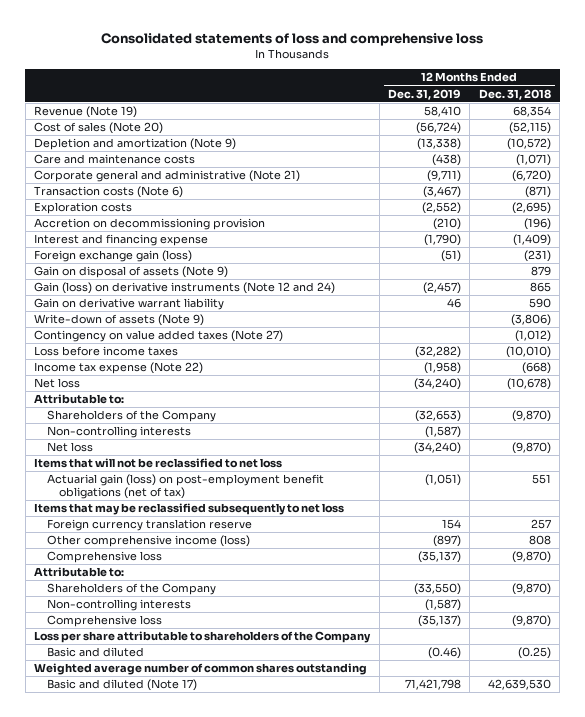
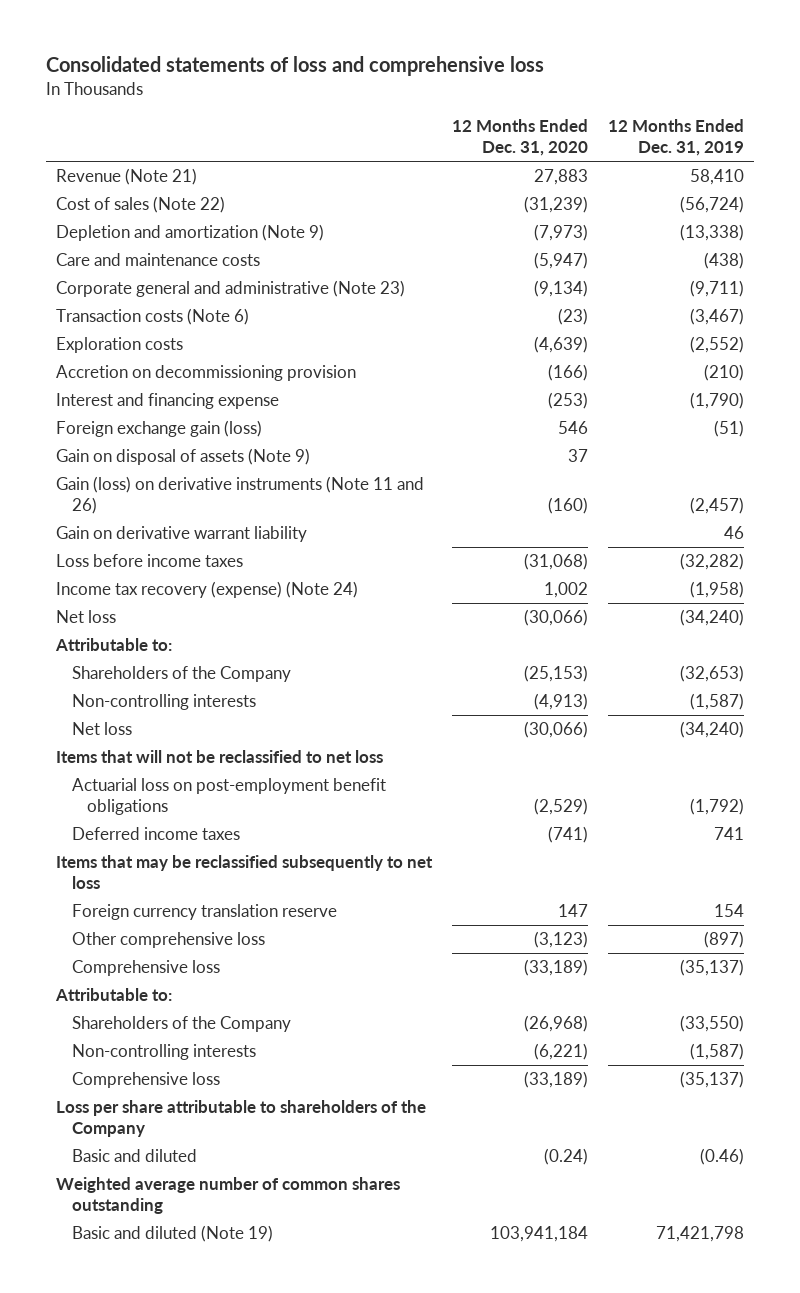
- | 12 Months Ended Dec. 31, 2019 | 12 Months Ended Dec. 31, 2018
+ | 12 Months Ended Dec. 31, 2020 | 12 Months Ended Dec. 31, 2019
- Revenue (Note 19) | 58,410 | 68,354
- Cost of sales (Note 20) | (56,724) | (52,115)
+ Revenue (Note 21) | 27,883 | 58,410
+ Cost of sales (Note 22) | (31,239) | (56,724)
- Corporate general and administrative (Note 21) | (9,711) | (6,720)
+ Corporate general and administrative (Note 23) | (9,134) | (9,711)
- Gain (loss) on derivative instruments (Note 12 and 24) | (2,457) | 865
+ Gain (loss) on derivative instruments (Note 11 and 26) | (160) | (2,457)
- Write-down of assets (Note 9) | | (3,806)
- Contingency on value added taxes (Note 27) | | (1,012)
- Income tax expense (Note 22) | (1,958) | (668)
+ Income tax recovery (expense) (Note 24) | 1,002 | (1,958)
- Actuarial gain (loss) on post-employment benefit obligations (net of tax) | (1,051) | 551
+ Actuarial loss on post-employment benefit obligations | (2,529) | (1,792)
+ Deferred income taxes | (741) | 741
- Other comprehensive income (loss) | (897) | 808
+ Other comprehensive loss | (3,123) | (897)
- Basic and diluted (Note 17) | 71,421,798 | 42,639,530
+ Basic and diluted (Note 19) | 103,941,184 | 71,421,798

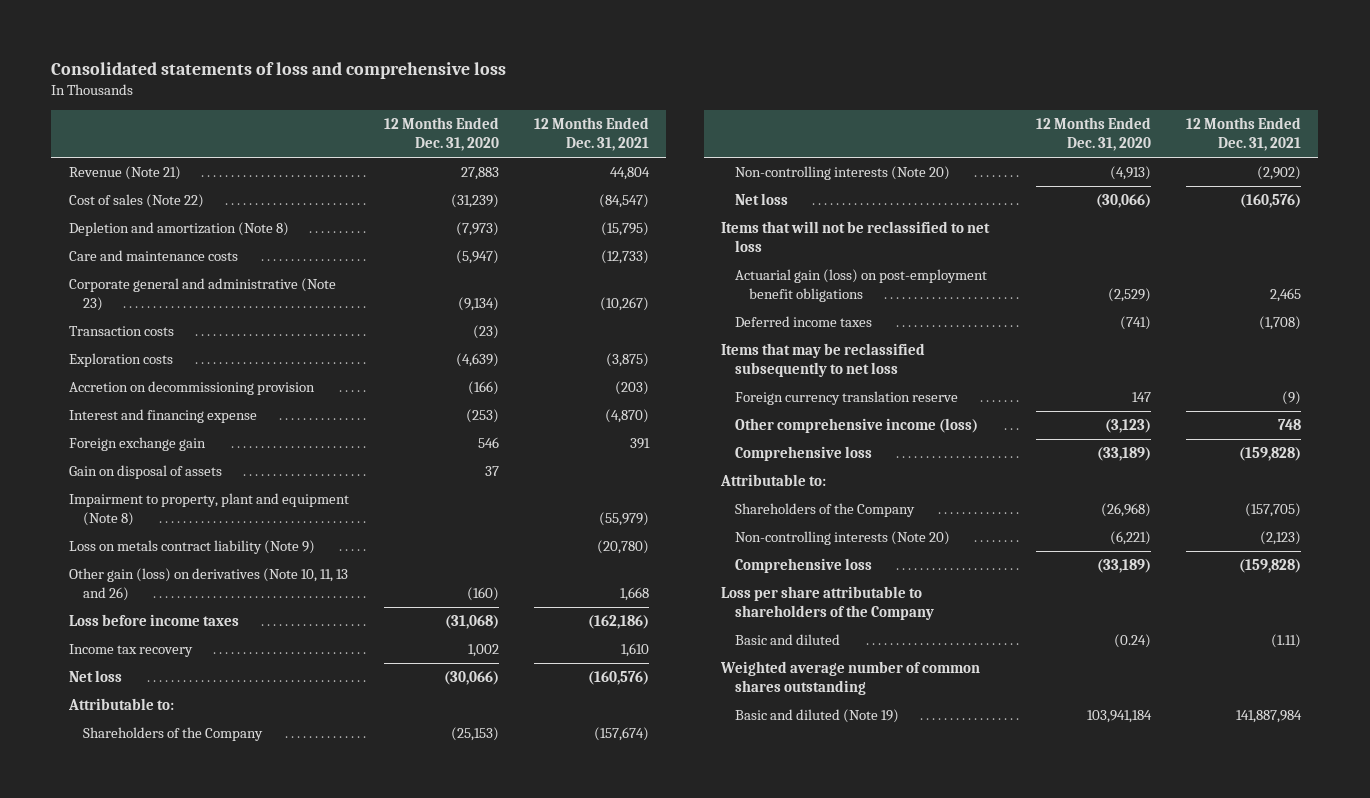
- | 12 Months Ended Dec. 31, 2020 | 12 Months Ended Dec. 31, 2019
+ | 12 Months Ended Dec. 31, 2020 | 12 Months Ended Dec. 31, 2021
- Depletion and amortization (Note 9) | (7,973) | (13,338)
+ Depletion and amortization (Note 8) | (7,973) | (15,795)
- Transaction costs (Note 6) | (23) | (3,467)
+ Transaction costs | (23) |
- Foreign exchange gain (loss) | 546 | (51)
- Gain on disposal of assets (Note 9) | 37 |
- Gain (loss) on derivative instruments (Note 11 and 26) | (160) | (2,457)
- Gain on derivative warrant liability | | 46
+ Foreign exchange gain | 546 | 391
+ Gain on disposal of assets | 37 |
+ Impairment to property, plant and equipment (Note 8) | | (55,979)
+ Loss on metals contract liability (Note 9) | | (20,780)
+ Other gain (loss) on derivatives (Note 10, 11, 13 and 26) | (160) | 1,668
- Income tax recovery (expense) (Note 24) | 1,002 | (1,958)
+ Income tax recovery | 1,002 | 1,610
- Non-controlling interests | (4,913) | (1,587)
+ Non-controlling interests (Note 20) | (4,913) | (2,902)
- Actuarial loss on post-employment benefit obligations | (2,529) | (1,792)
+ Actuarial gain (loss) on post-employment benefit obligations | (2,529) | 2,465
- Other comprehensive loss | (3,123) | (897)
+ Other comprehensive income (loss) | (3,123) | 748
- Non-controlling interests | (6,221) | (1,587)
+ Non-controlling interests (Note 20) | (6,221) | (2,123)

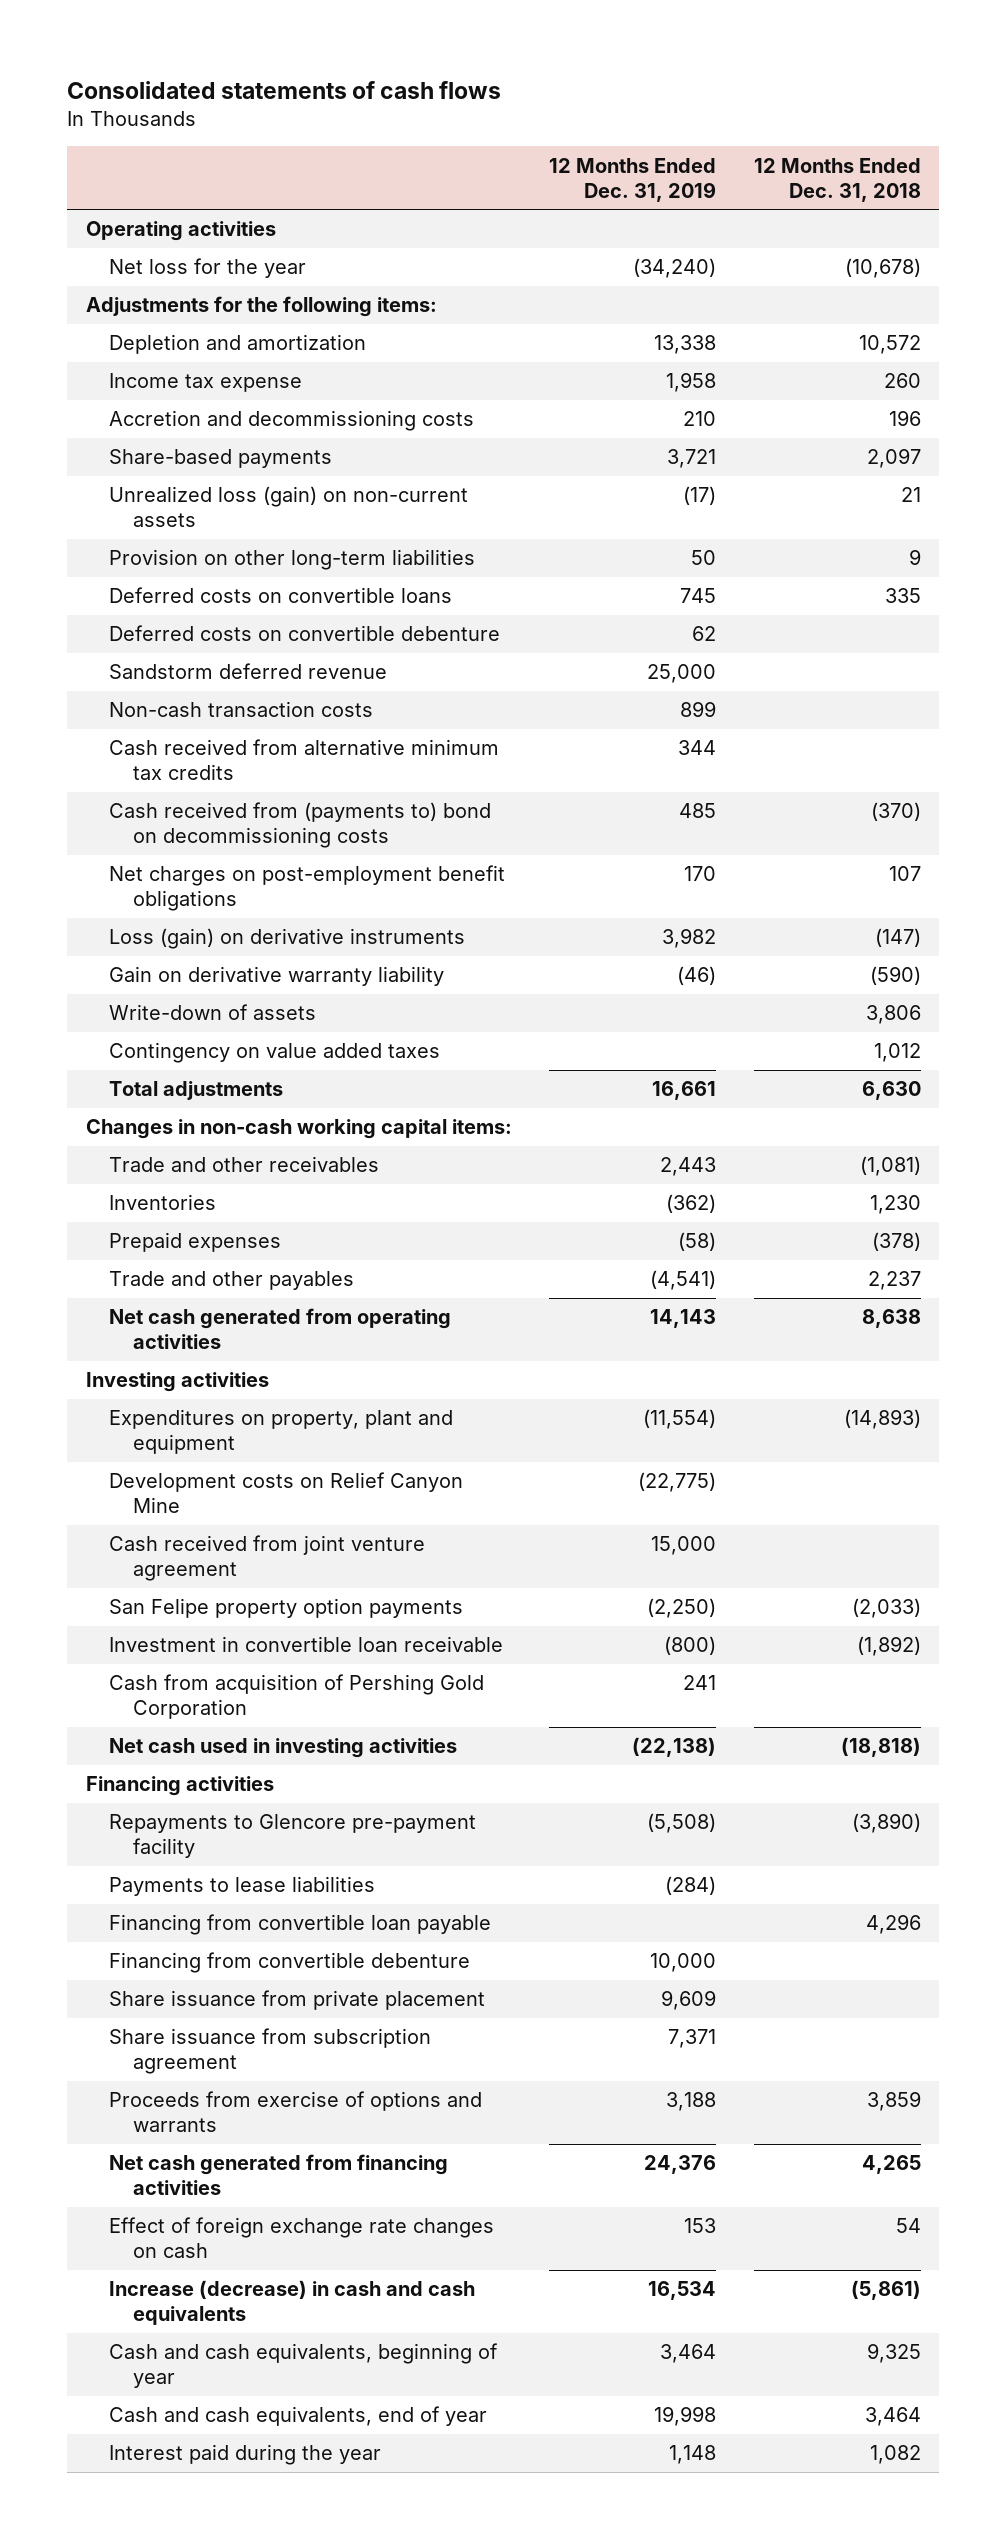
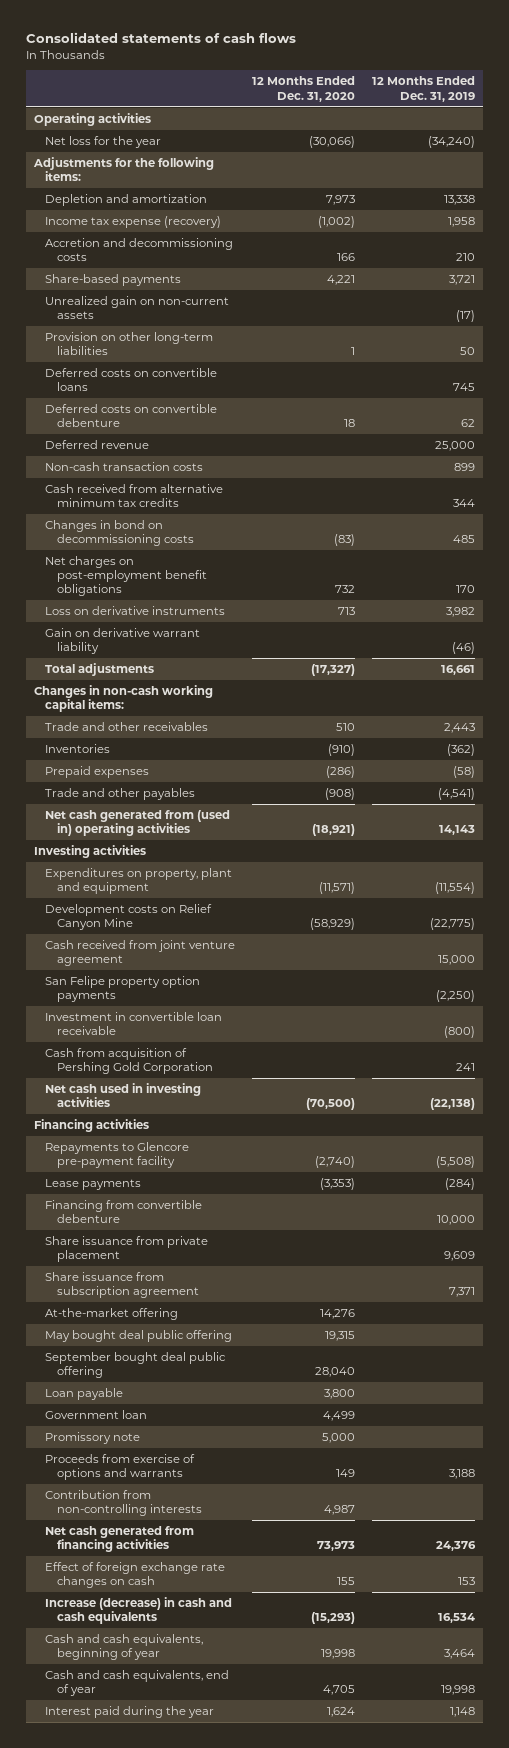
- | 12 Months Ended Dec. 31, 2019 | 12 Months Ended Dec. 31, 2018
+ | 12 Months Ended Dec. 31, 2020 | 12 Months Ended Dec. 31, 2019
- Income tax expense | 1,958 | 260
+ Income tax expense (recovery) | (1,002) | 1,958
- Unrealized loss (gain) on non-current assets | (17) | 21
+ Unrealized gain on non-current assets | | (17)
- Sandstorm deferred revenue | 25,000 |
+ Deferred revenue | | 25,000
- Cash received from (payments to) bond on decommissioning costs | 485 | (370)
+ Changes in bond on decommissioning costs | (83) | 485
- Loss (gain) on derivative instruments | 3,982 | (147)
- Gain on derivative warranty liability | (46) | (590)
- Write-down of assets | | 3,806
- Contingency on value added taxes | | 1,012
+ Loss on derivative instruments | 713 | 3,982
+ Gain on derivative warrant liability | | (46)
- Net cash generated from operating activities | 14,143 | 8,638
+ Net cash generated from (used in) operating activities | (18,921) | 14,143
- Payments to lease liabilities | (284) |
- Financing from convertible loan payable | | 4,296
+ Lease payments | (3,353) | (284)
+ At-the-market offering | 14,276 |
+ May bought deal public offering | 19,315 |
+ September bought deal public offering | 28,040 |
+ Loan payable | 3,800 |
+ Government loan | 4,499 |
+ Promissory note | 5,000 |
+ Contribution from non-controlling interests | 4,987 |

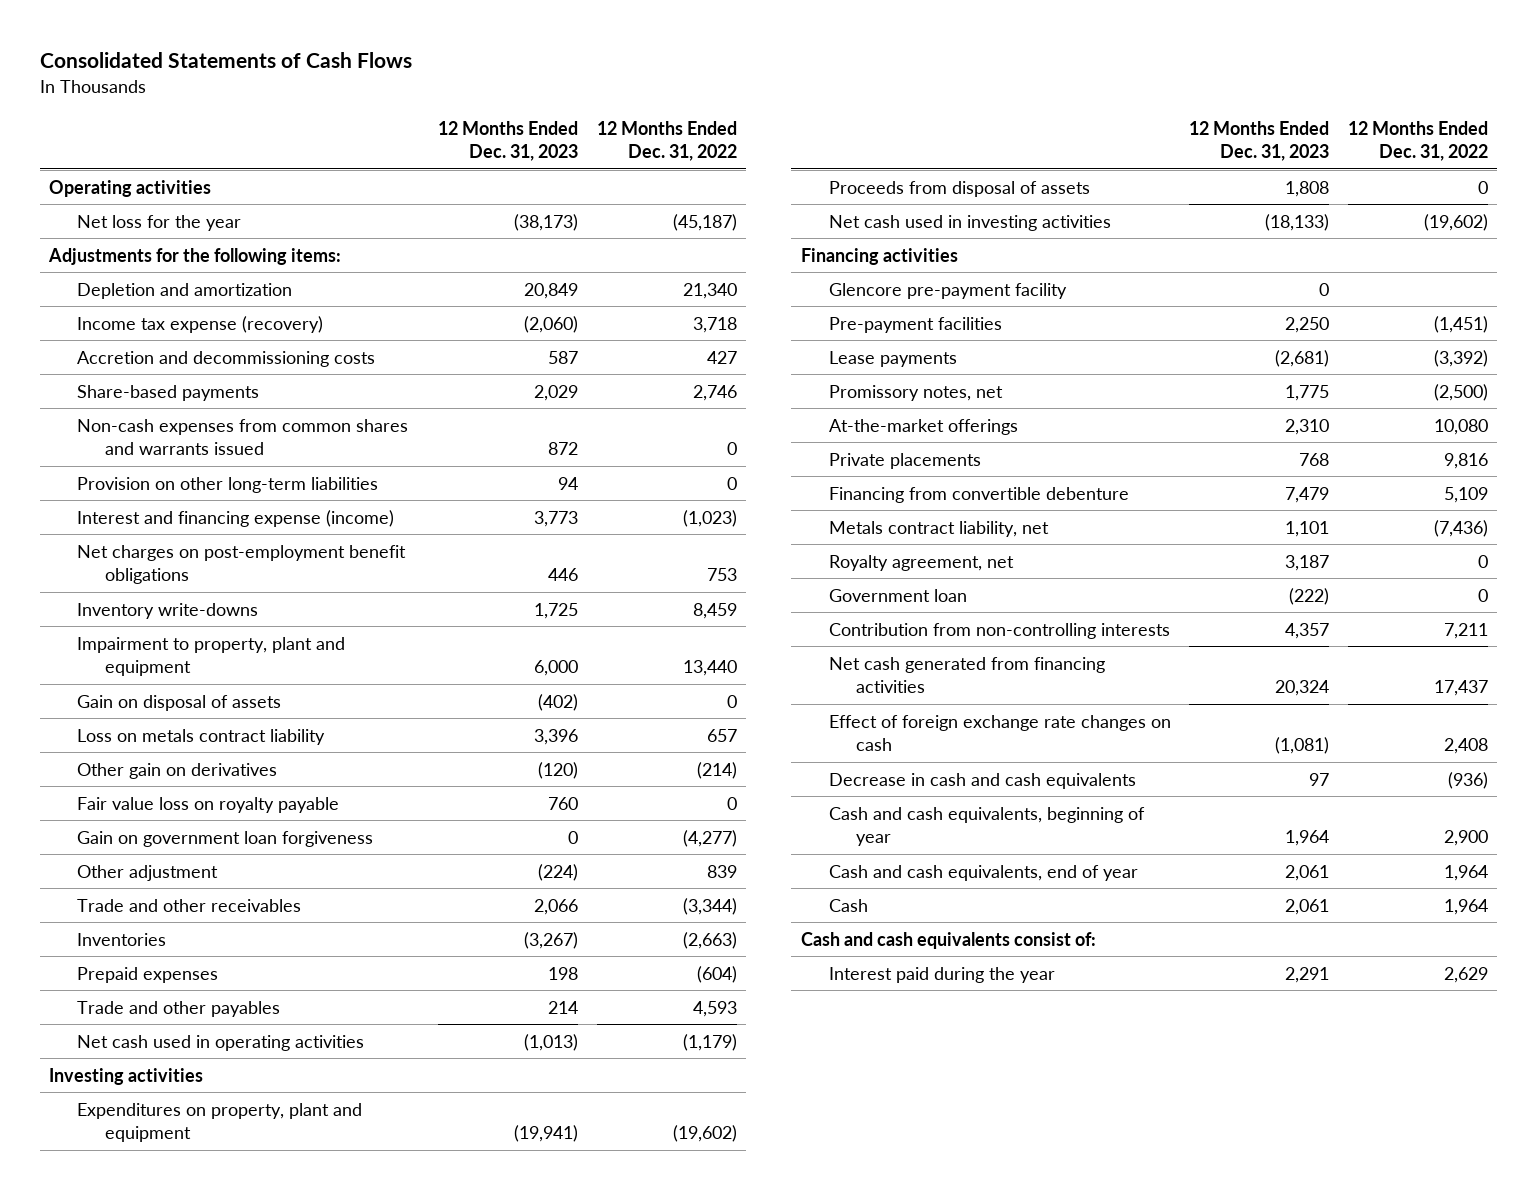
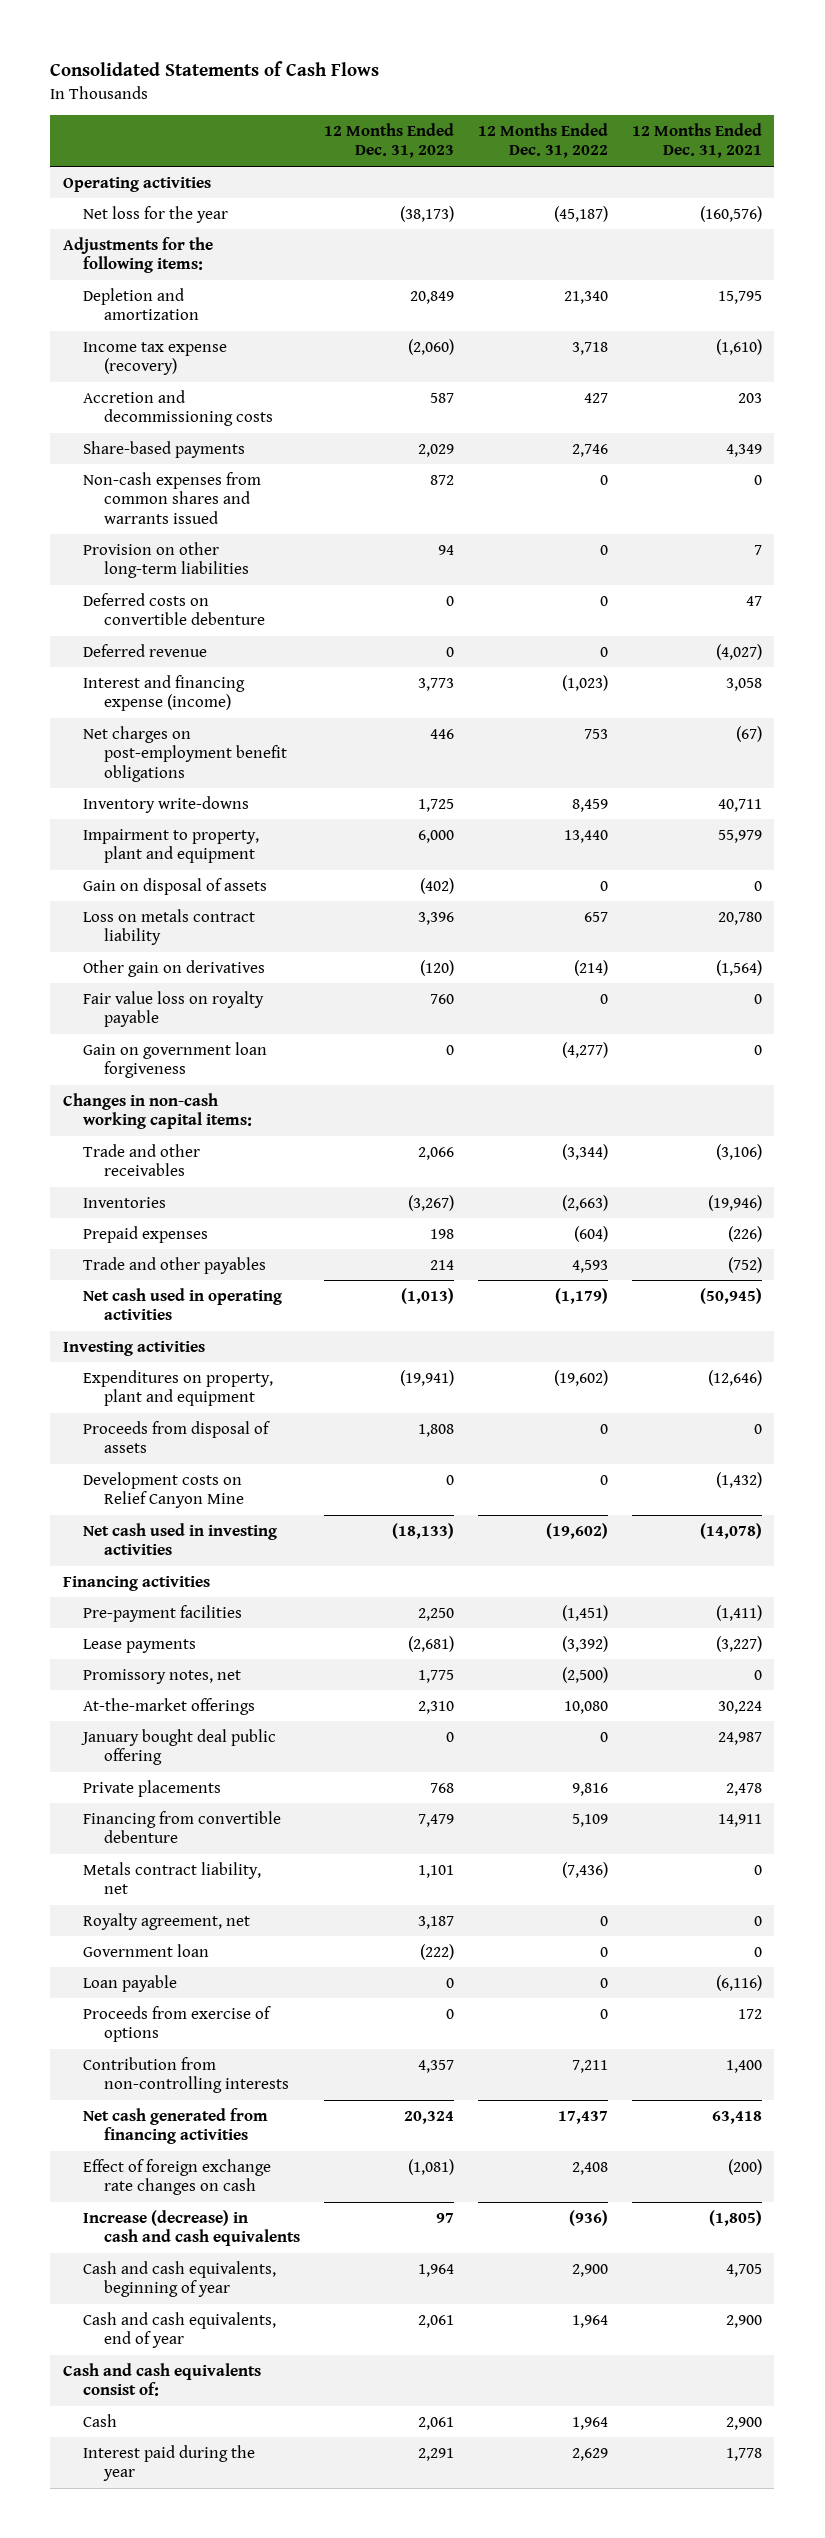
- | 12 Months Ended Dec. 31, 2023 | 12 Months Ended Dec. 31, 2022
+ | 12 Months Ended Dec. 31, 2023 | 12 Months Ended Dec. 31, 2022 | 12 Months Ended Dec. 31, 2021
+ Deferred costs on convertible debenture | 0 | 0 | 47
+ Deferred revenue | 0 | 0 | (4,027)
- Other adjustment | (224) | 839
+ Changes in non-cash working capital items:
+ Development costs on Relief Canyon Mine | 0 | 0 | (1,432)
- Glencore pre-payment facility | 0 |
+ January bought deal public offering | 0 | 0 | 24,987
+ Loan payable | 0 | 0 | (6,116)
+ Proceeds from exercise of options | 0 | 0 | 172
- Decrease in cash and cash equivalents | 97 | (936)
+ Increase (decrease) in cash and cash equivalents | 97 | (936) | (1,805)
moved down: Cash | 2,061 | 1,964 | 2,900

